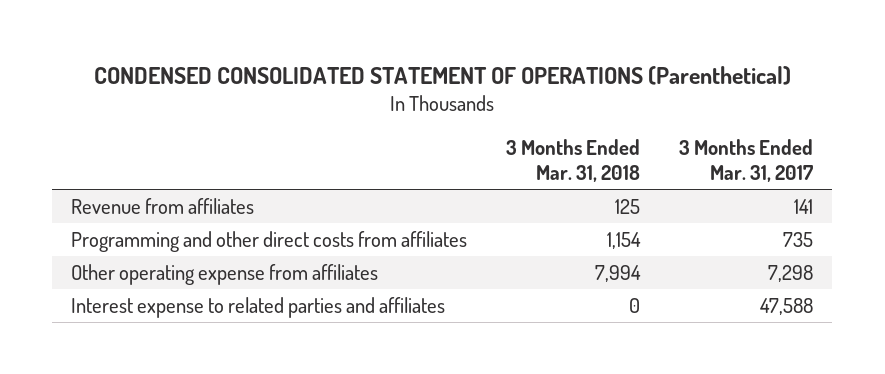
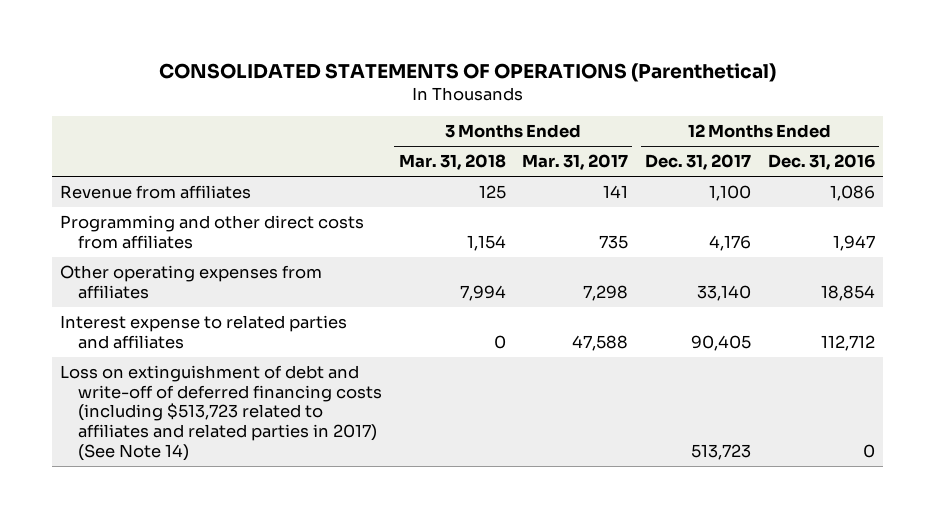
- CONDENSED CONSOLIDATED STATEMENT OF OPERATIONS (Parenthetical)
+ CONSOLIDATED STATEMENTS OF OPERATIONS (Parenthetical)
- | 3 Months Ended Mar. 31, 2018 | 3 Months Ended Mar. 31, 2017
+ | 3 Months Ended Mar. 31, 2018 | 3 Months Ended Mar. 31, 2017 | 12 Months Ended Dec. 31, 2017 | 12 Months Ended Dec. 31, 2016
- Other operating expense from affiliates | 7,994 | 7,298
+ Other operating expenses from affiliates | 7,994 | 7,298 | 33,140 | 18,854
+ Loss on extinguishment of debt and write-off of deferred financing costs (including $513,723 related to affiliates and related parties in 2017) (See Note 14) | | | 513,723 | 0

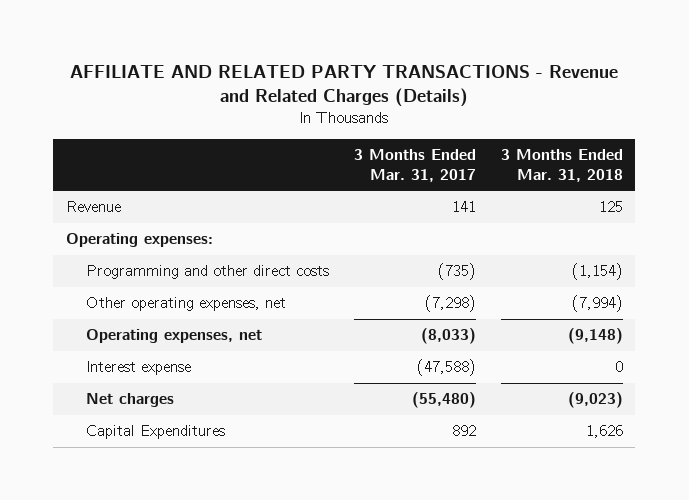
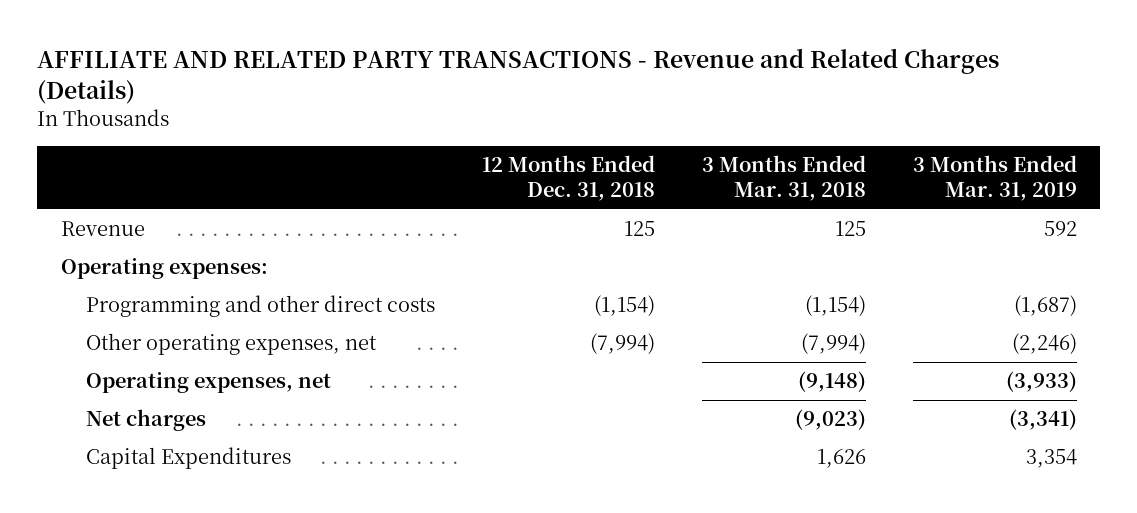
- | 3 Months Ended Mar. 31, 2017 | 3 Months Ended Mar. 31, 2018
+ | 12 Months Ended Dec. 31, 2018 | 3 Months Ended Mar. 31, 2018 | 3 Months Ended Mar. 31, 2019
- Interest expense | (47,588) | 0

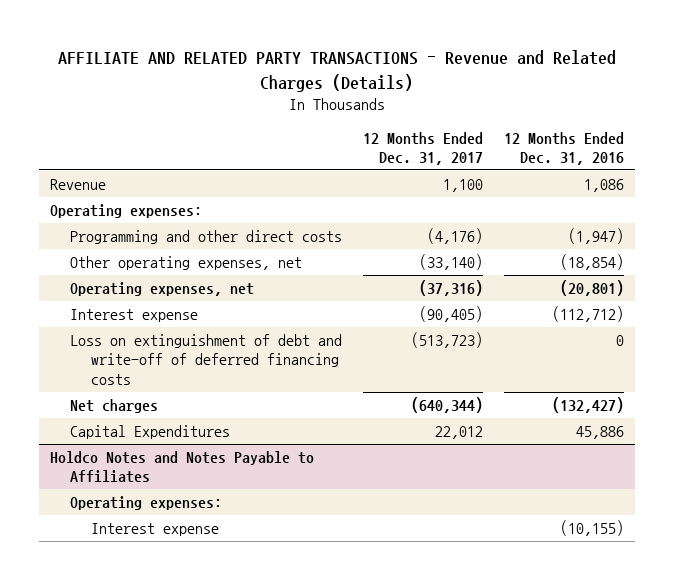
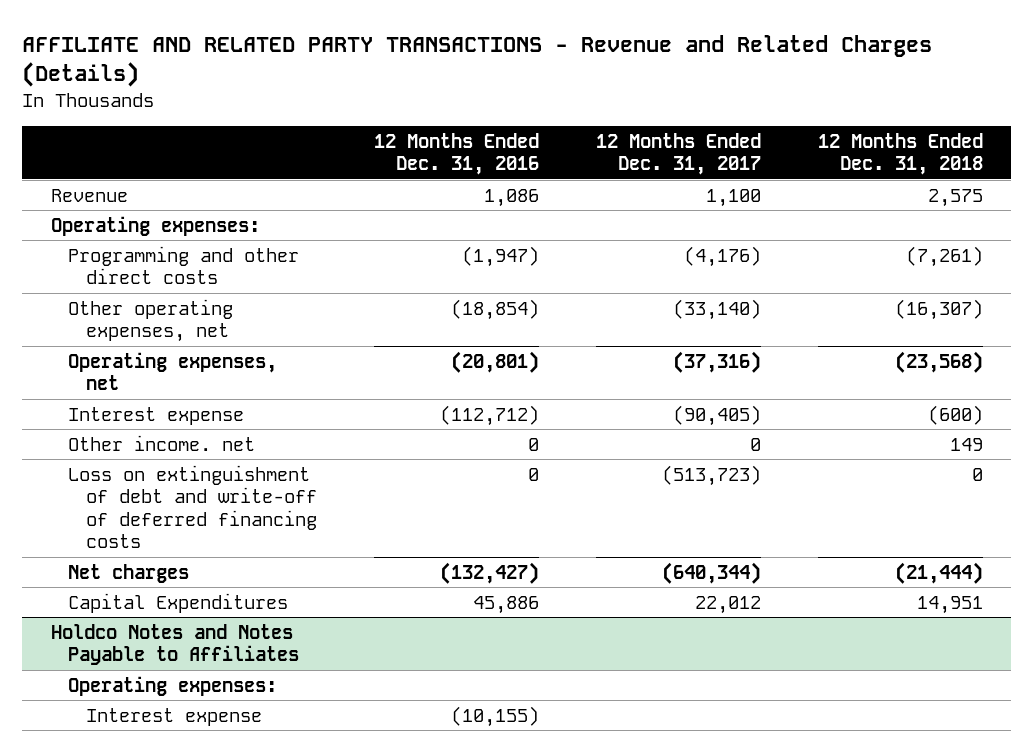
- | 12 Months Ended Dec. 31, 2017 | 12 Months Ended Dec. 31, 2016
+ | 12 Months Ended Dec. 31, 2016 | 12 Months Ended Dec. 31, 2017 | 12 Months Ended Dec. 31, 2018
+ Other income. net | 0 | 0 | 149

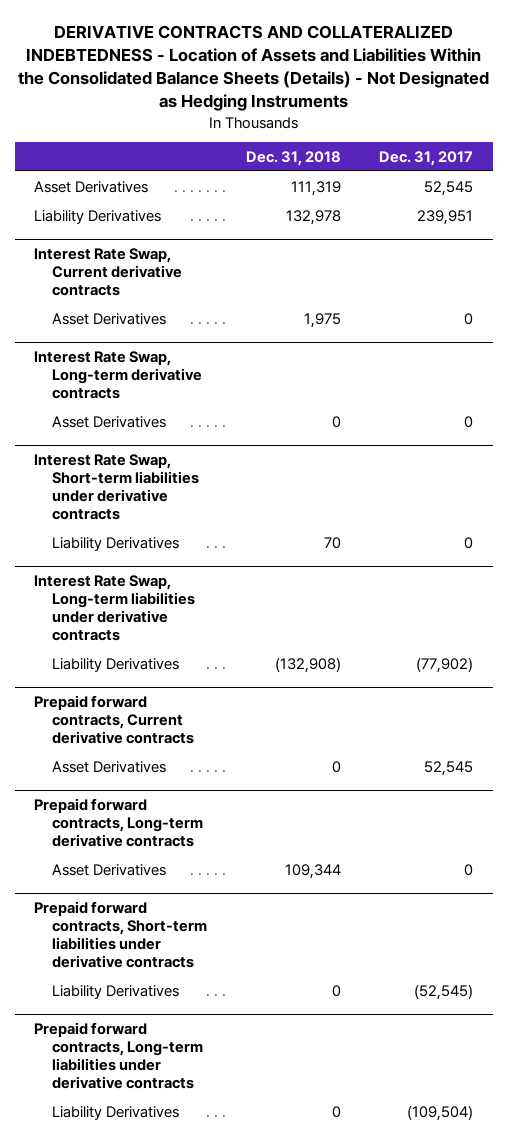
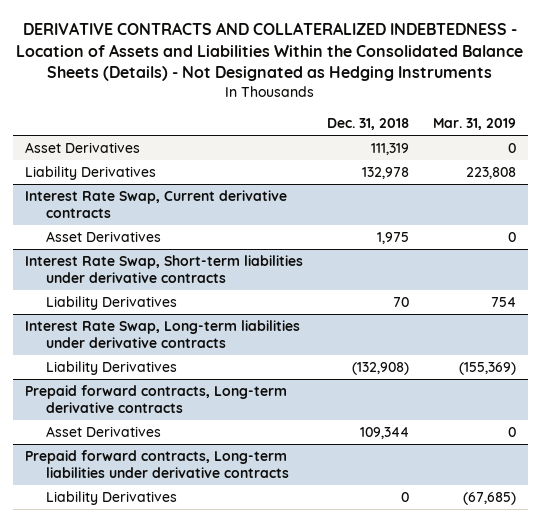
- | Dec. 31, 2018 | Dec. 31, 2017
+ | Dec. 31, 2018 | Mar. 31, 2019
- Interest Rate Swap, Long-term derivative contracts
- Asset Derivatives | 0 | 0
- Prepaid forward contracts, Current derivative contracts
- Asset Derivatives | 0 | 52,545
- Prepaid forward contracts, Short-term liabilities under derivative contracts
- Liability Derivatives | 0 | (52,545)

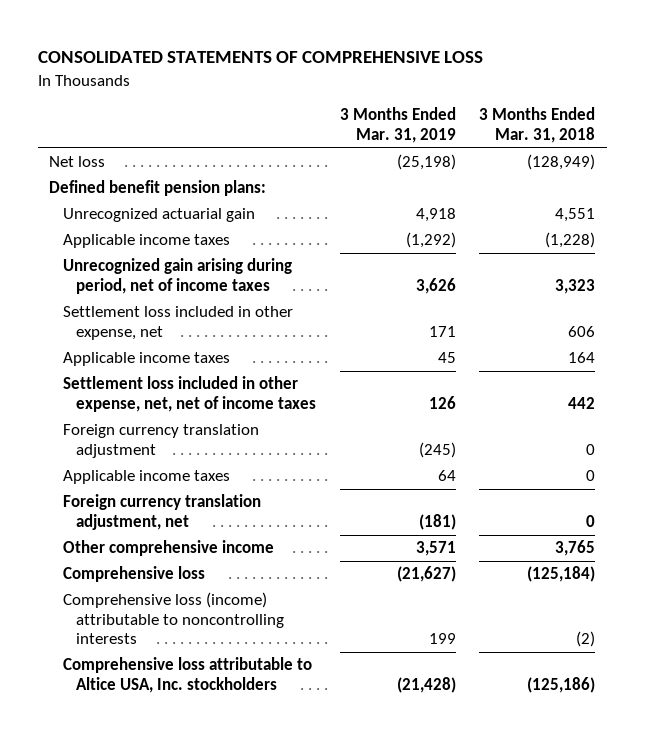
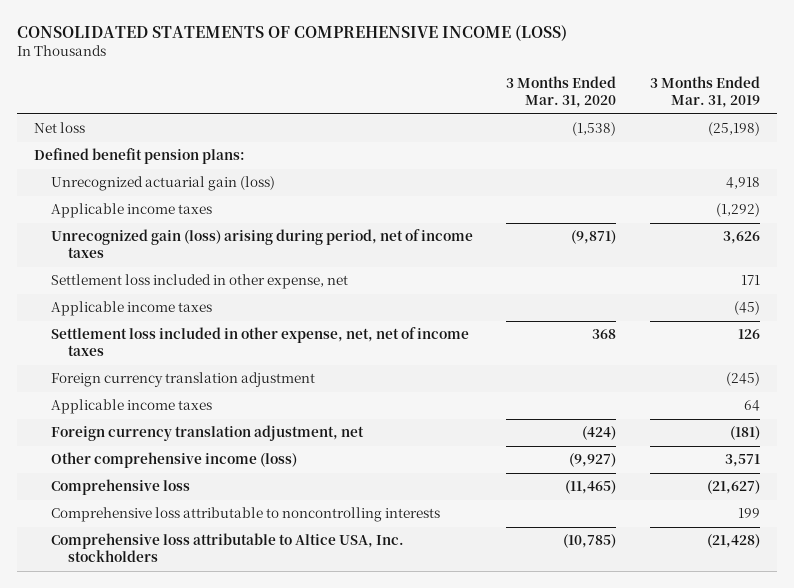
- CONSOLIDATED STATEMENTS OF COMPREHENSIVE LOSS
+ CONSOLIDATED STATEMENTS OF COMPREHENSIVE INCOME (LOSS)
- | 3 Months Ended Mar. 31, 2019 | 3 Months Ended Mar. 31, 2018
+ | 3 Months Ended Mar. 31, 2020 | 3 Months Ended Mar. 31, 2019
- Unrecognized actuarial gain | 4,918 | 4,551
+ Unrecognized actuarial gain (loss) | | 4,918
- Unrecognized gain arising during period, net of income taxes | 3,626 | 3,323
+ Unrecognized gain (loss) arising during period, net of income taxes | (9,871) | 3,626
- Applicable income taxes | 45 | 164
+ Applicable income taxes | | (45)
- Other comprehensive income | 3,571 | 3,765
+ Other comprehensive income (loss) | (9,927) | 3,571
- Comprehensive loss (income) attributable to noncontrolling interests | 199 | (2)
+ Comprehensive loss attributable to noncontrolling interests | | 199

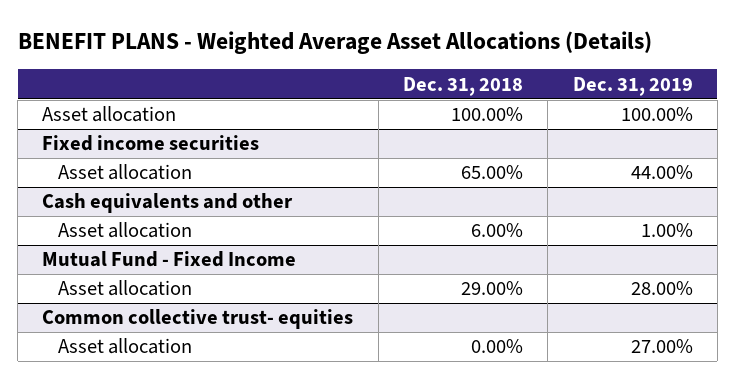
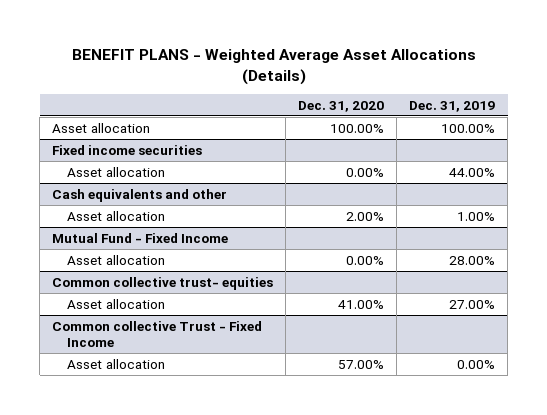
- | Dec. 31, 2018 | Dec. 31, 2019
+ | Dec. 31, 2020 | Dec. 31, 2019
+ Common collective Trust - Fixed Income
+ Asset allocation | 57.00% | 0.00%

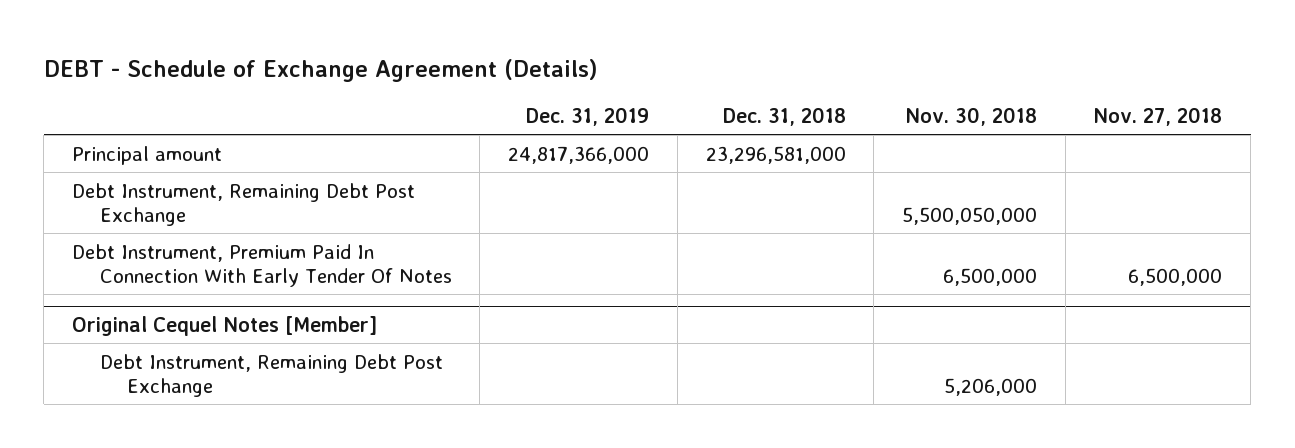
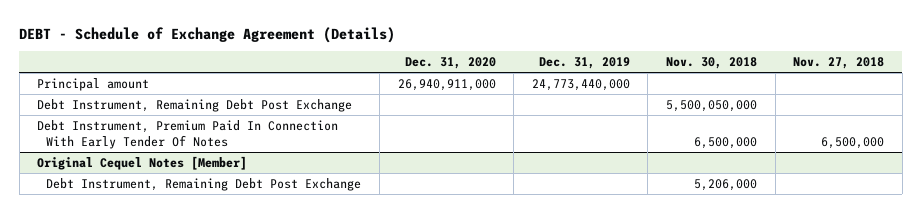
- | Dec. 31, 2019 | Dec. 31, 2018 | Nov. 30, 2018 | Nov. 27, 2018
+ | Dec. 31, 2020 | Dec. 31, 2019 | Nov. 30, 2018 | Nov. 27, 2018
- Principal amount | 24,817,366,000 | 23,296,581,000 | |
+ Principal amount | 26,940,911,000 | 24,773,440,000 | |

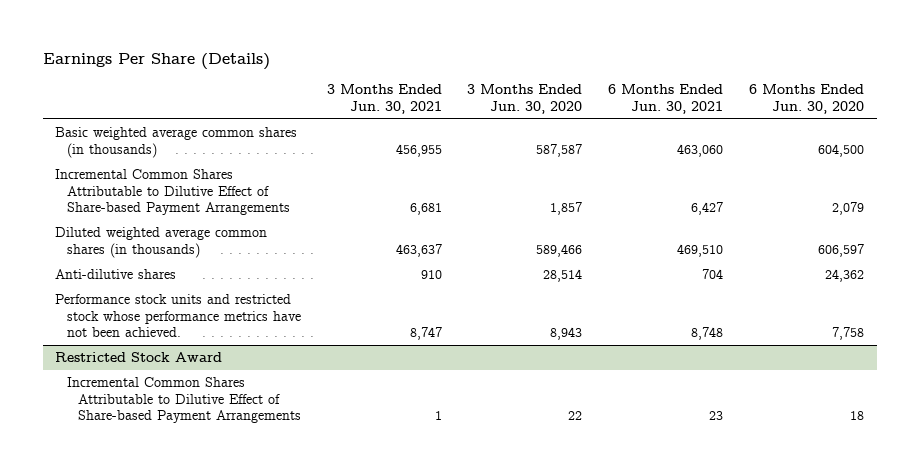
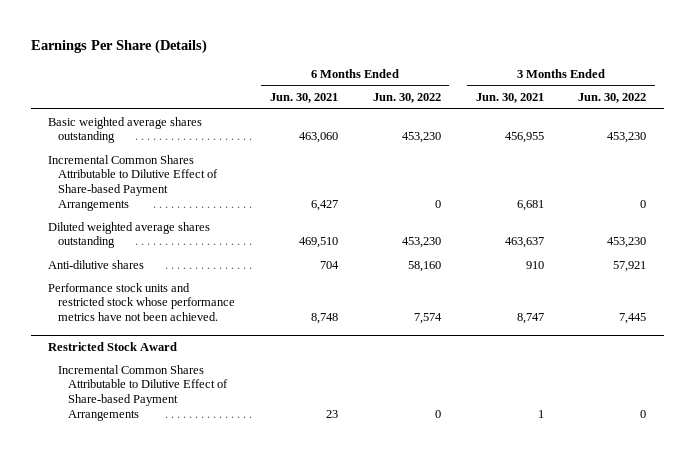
- | 3 Months Ended Jun. 30, 2021 | 3 Months Ended Jun. 30, 2020 | 6 Months Ended Jun. 30, 2021 | 6 Months Ended Jun. 30, 2020
+ | 6 Months Ended Jun. 30, 2021 | 6 Months Ended Jun. 30, 2022 | 3 Months Ended Jun. 30, 2021 | 3 Months Ended Jun. 30, 2022
- Basic weighted average common shares (in thousands) | 456,955 | 587,587 | 463,060 | 604,500
+ Basic weighted average shares outstanding | 463,060 | 453,230 | 456,955 | 453,230
- Diluted weighted average common shares (in thousands) | 463,637 | 589,466 | 469,510 | 606,597
+ Diluted weighted average shares outstanding | 469,510 | 453,230 | 463,637 | 453,230

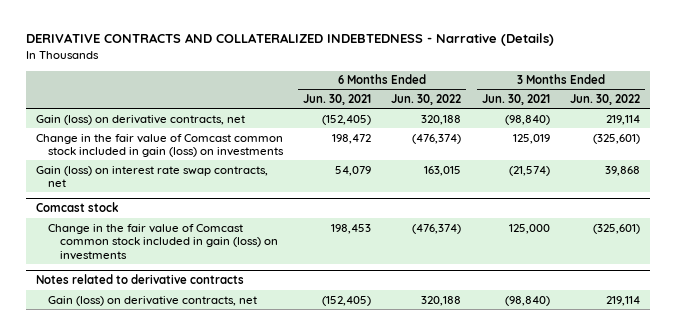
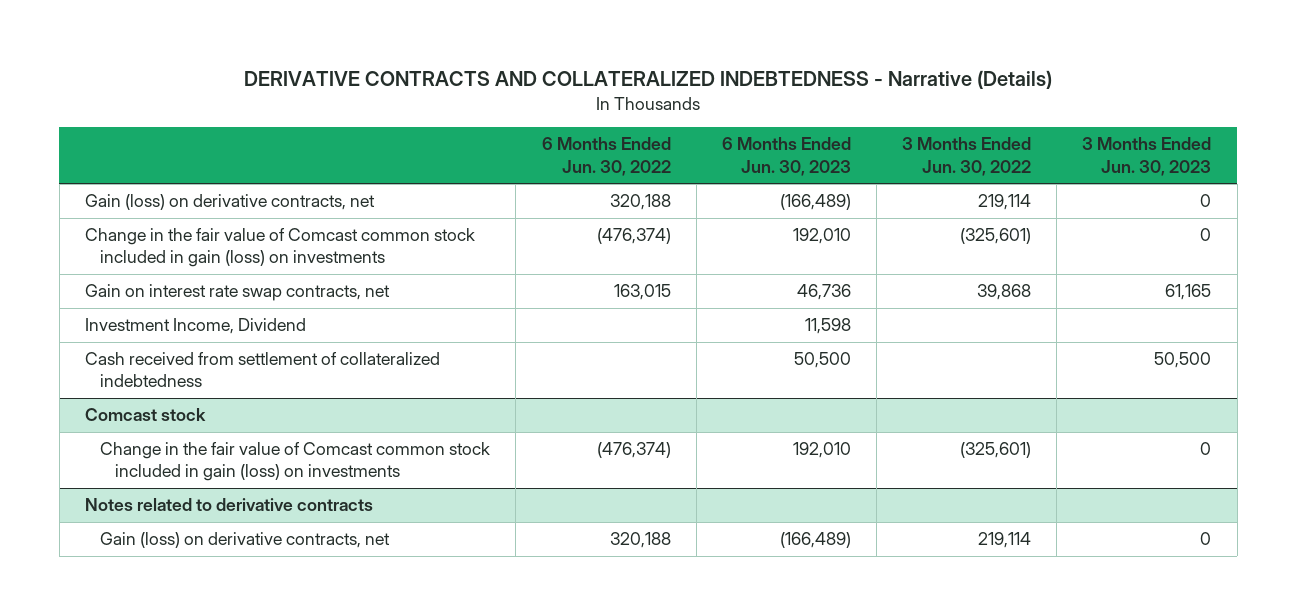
- | 6 Months Ended Jun. 30, 2021 | 6 Months Ended Jun. 30, 2022 | 3 Months Ended Jun. 30, 2021 | 3 Months Ended Jun. 30, 2022
+ | 6 Months Ended Jun. 30, 2022 | 6 Months Ended Jun. 30, 2023 | 3 Months Ended Jun. 30, 2022 | 3 Months Ended Jun. 30, 2023
- Gain (loss) on interest rate swap contracts, net | 54,079 | 163,015 | (21,574) | 39,868
+ Gain on interest rate swap contracts, net | 163,015 | 46,736 | 39,868 | 61,165
+ Investment Income, Dividend | | 11,598 | |
+ Cash received from settlement of collateralized indebtedness | | 50,500 | | 50,500

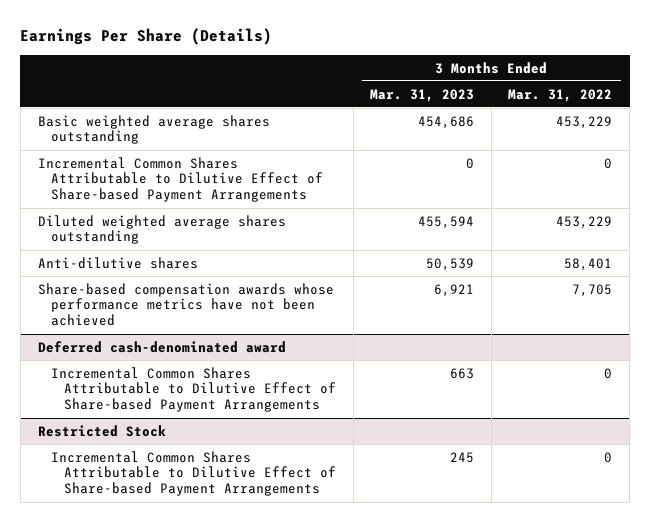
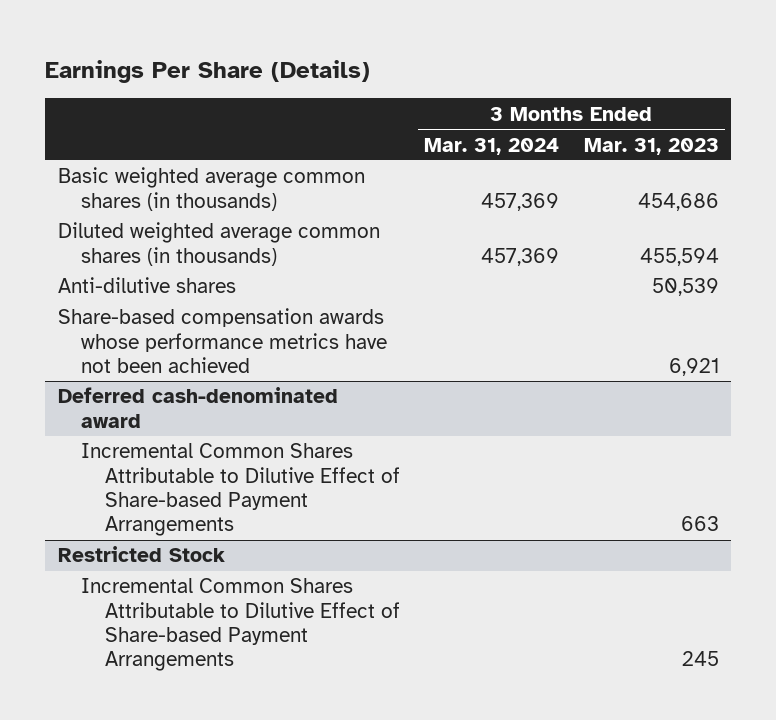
- | 3 Months Ended Mar. 31, 2023 | 3 Months Ended Mar. 31, 2022
+ | 3 Months Ended Mar. 31, 2024 | 3 Months Ended Mar. 31, 2023
- Basic weighted average shares outstanding | 454,686 | 453,229
- Incremental Common Shares Attributable to Dilutive Effect of Share-based Payment Arrangements | 0 | 0
- Diluted weighted average shares outstanding | 455,594 | 453,229
+ Basic weighted average common shares (in thousands) | 457,369 | 454,686
+ Diluted weighted average common shares (in thousands) | 457,369 | 455,594

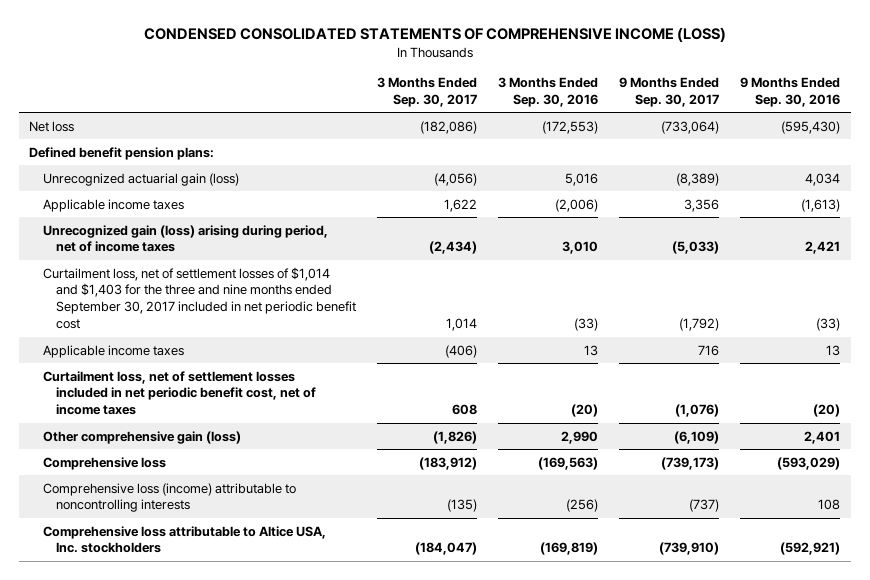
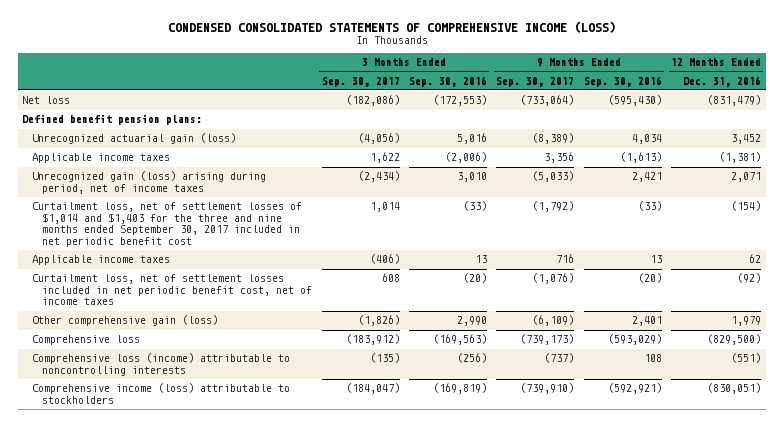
- | 3 Months Ended Sep. 30, 2017 | 3 Months Ended Sep. 30, 2016 | 9 Months Ended Sep. 30, 2017 | 9 Months Ended Sep. 30, 2016
+ | 3 Months Ended Sep. 30, 2017 | 3 Months Ended Sep. 30, 2016 | 9 Months Ended Sep. 30, 2017 | 9 Months Ended Sep. 30, 2016 | 12 Months Ended Dec. 31, 2016
- Comprehensive loss attributable to Altice USA, Inc. stockholders | (184,047) | (169,819) | (739,910) | (592,921)
+ Comprehensive income (loss) attributable to stockholders | (184,047) | (169,819) | (739,910) | (592,921) | (830,051)

